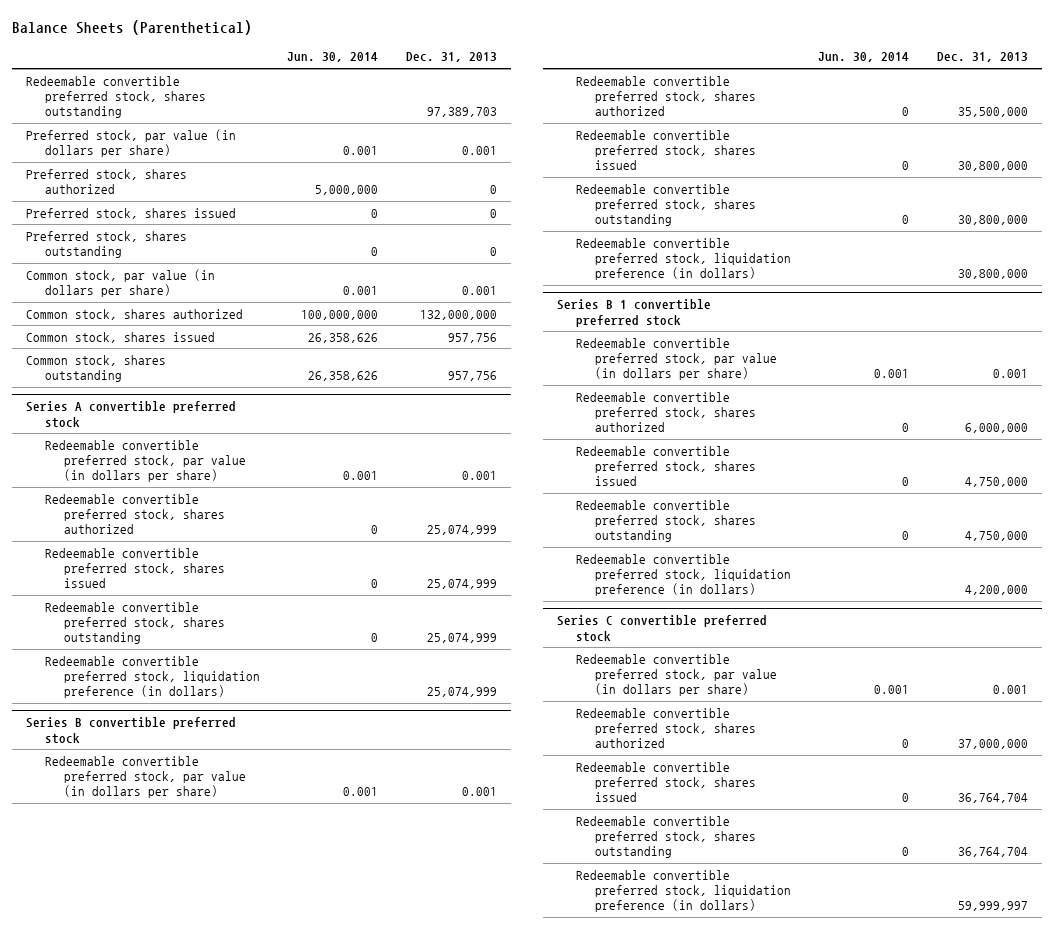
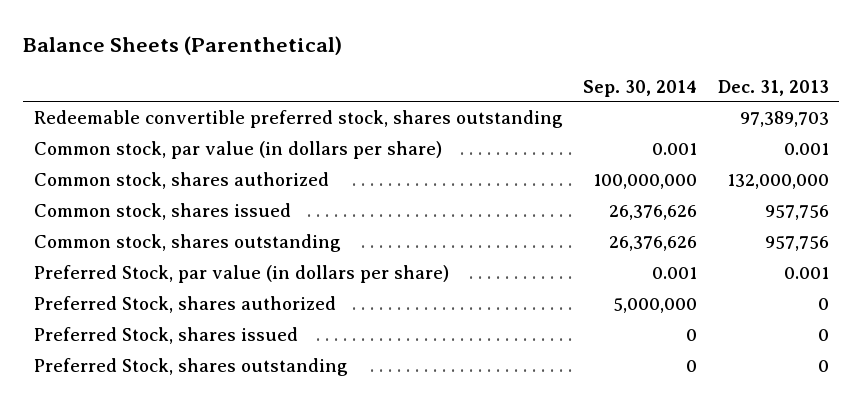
- | Jun. 30, 2014 | Dec. 31, 2013
+ | Sep. 30, 2014 | Dec. 31, 2013
- Preferred stock, par value (in dollars per share) | 0.001 | 0.001
- Preferred stock, shares authorized | 5,000,000 | 0
- Preferred stock, shares issued | 0 | 0
- Preferred stock, shares outstanding | 0 | 0
- Series A convertible preferred stock
- Redeemable convertible preferred stock, par value (in dollars per share) | 0.001 | 0.001
- Redeemable convertible preferred stock, shares authorized | 0 | 25,074,999
- Redeemable convertible preferred stock, shares issued | 0 | 25,074,999
- Redeemable convertible preferred stock, shares outstanding | 0 | 25,074,999
- Redeemable convertible preferred stock, liquidation preference (in dollars) | | 25,074,999
- Series B convertible preferred stock
- Redeemable convertible preferred stock, par value (in dollars per share) | 0.001 | 0.001
- Redeemable convertible preferred stock, shares authorized | 0 | 35,500,000
- Redeemable convertible preferred stock, shares issued | 0 | 30,800,000
- Redeemable convertible preferred stock, shares outstanding | 0 | 30,800,000
- Redeemable convertible preferred stock, liquidation preference (in dollars) | | 30,800,000
- Series B 1 convertible preferred stock
- Redeemable convertible preferred stock, par value (in dollars per share) | 0.001 | 0.001
- Redeemable convertible preferred stock, shares authorized | 0 | 6,000,000
- Redeemable convertible preferred stock, shares issued | 0 | 4,750,000
- Redeemable convertible preferred stock, shares outstanding | 0 | 4,750,000
- Redeemable convertible preferred stock, liquidation preference (in dollars) | | 4,200,000
- Series C convertible preferred stock
- Redeemable convertible preferred stock, par value (in dollars per share) | 0.001 | 0.001
- Redeemable convertible preferred stock, shares authorized | 0 | 37,000,000
- Redeemable convertible preferred stock, shares issued | 0 | 36,764,704
- Redeemable convertible preferred stock, shares outstanding | 0 | 36,764,704
- Redeemable convertible preferred stock, liquidation preference (in dollars) | | 59,999,997
+ Preferred Stock, par value (in dollars per share) | 0.001 | 0.001
+ Preferred Stock, shares authorized | 5,000,000 | 0
+ Preferred Stock, shares issued | 0 | 0
+ Preferred Stock, shares outstanding | 0 | 0

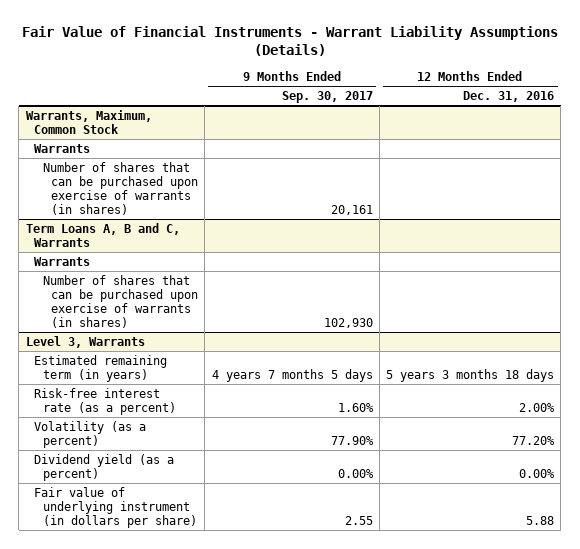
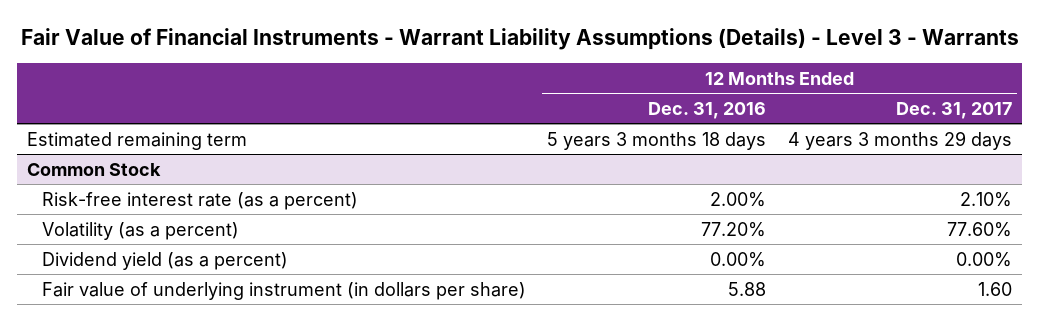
- Fair Value of Financial Instruments - Warrant Liability Assumptions (Details)
+ Fair Value of Financial Instruments - Warrant Liability Assumptions (Details) - Level 3 - Warrants
- | 9 Months Ended Sep. 30, 2017 | 12 Months Ended Dec. 31, 2016
+ | 12 Months Ended Dec. 31, 2016 | 12 Months Ended Dec. 31, 2017
- Warrants, Maximum, Common Stock
- Warrants
- Number of shares that can be purchased upon exercise of warrants (in shares) | 20,161 |
- Term Loans A, B and C, Warrants
- Warrants
- Number of shares that can be purchased upon exercise of warrants (in shares) | 102,930 |
- Level 3, Warrants
- Estimated remaining term (in years) | 4 years 7 months 5 days | 5 years 3 months 18 days
+ Estimated remaining term | 5 years 3 months 18 days | 4 years 3 months 29 days
+ Common Stock

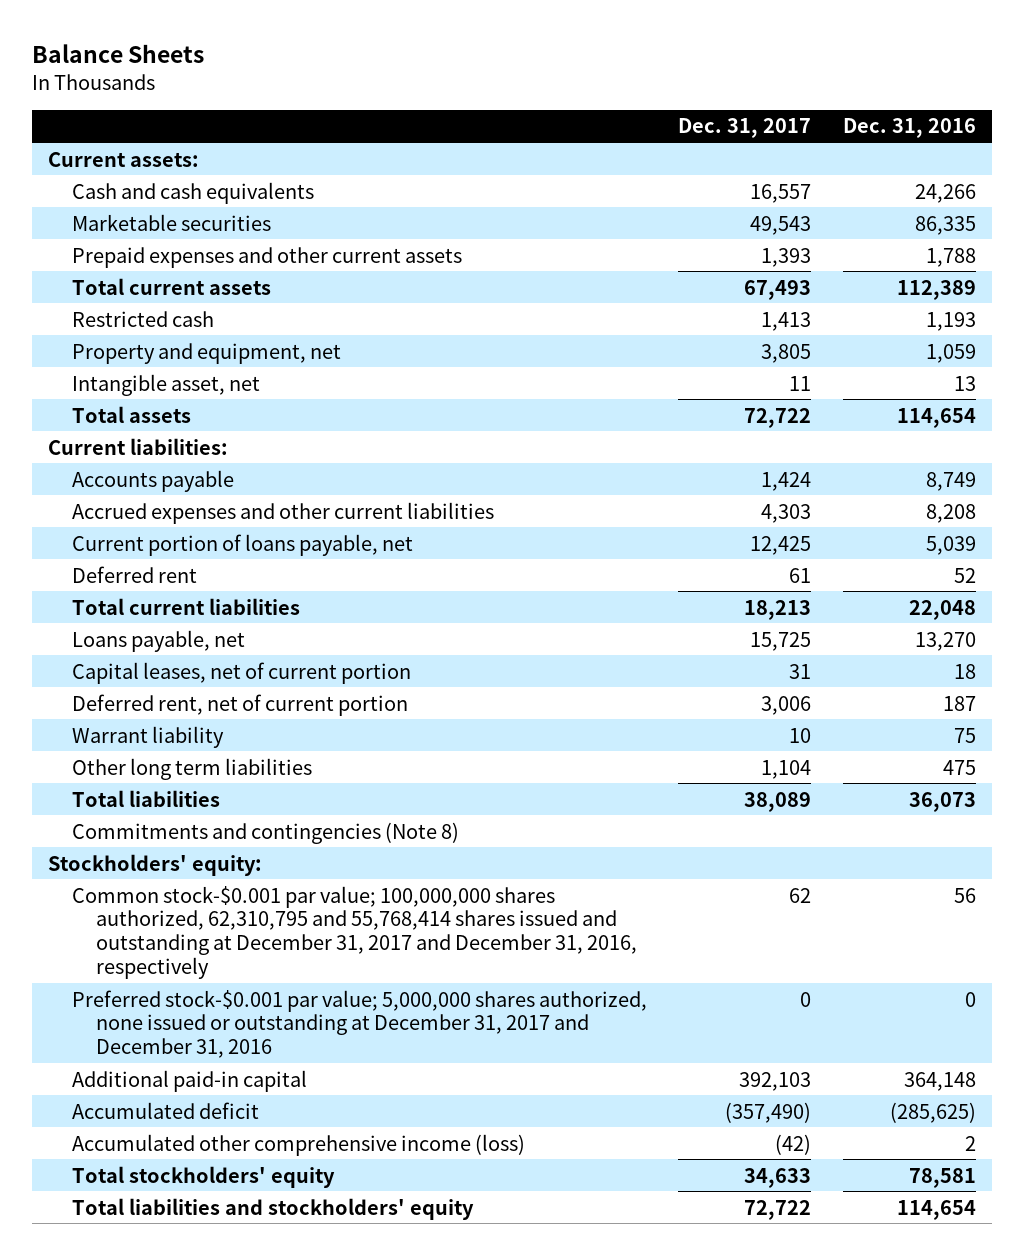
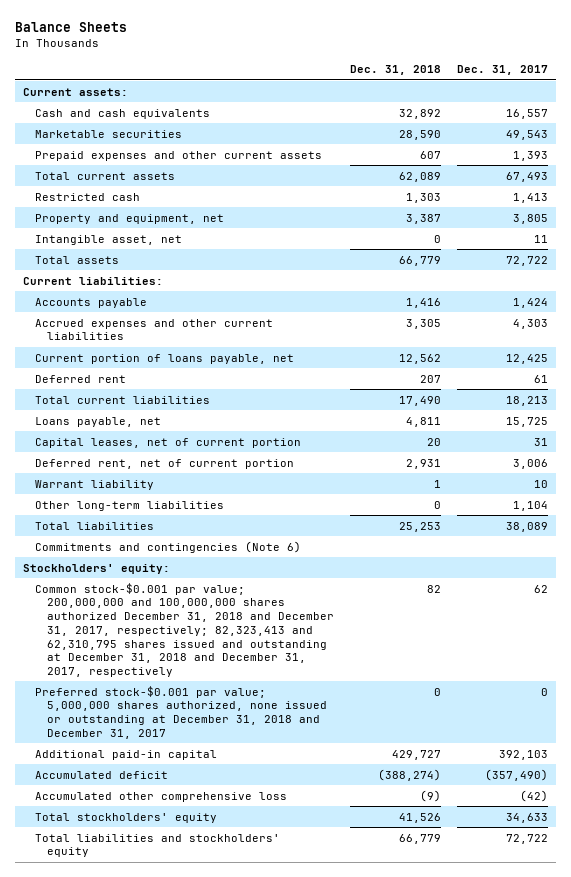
- | Dec. 31, 2017 | Dec. 31, 2016
+ | Dec. 31, 2018 | Dec. 31, 2017
- Other long term liabilities | 1,104 | 475
+ Other long-term liabilities | 0 | 1,104
- Commitments and contingencies (Note 8)
+ Commitments and contingencies (Note 6)
- Common stock-$0.001 par value; 100,000,000 shares authorized, 62,310,795 and 55,768,414 shares issued and outstanding at December 31, 2017 and December 31, 2016, respectively | 62 | 56
- Preferred stock-$0.001 par value; 5,000,000 shares authorized, none issued or outstanding at December 31, 2017 and December 31, 2016 | 0 | 0
+ Common stock-$0.001 par value; 200,000,000 and 100,000,000 shares authorized December 31, 2018 and December 31, 2017, respectively; 82,323,413 and 62,310,795 shares issued and outstanding at December 31, 2018 and December 31, 2017, respectively | 82 | 62
+ Preferred stock-$0.001 par value; 5,000,000 shares authorized, none issued or outstanding at December 31, 2018 and December 31, 2017 | 0 | 0
- Accumulated other comprehensive income (loss) | (42) | 2
+ Accumulated other comprehensive loss | (9) | (42)

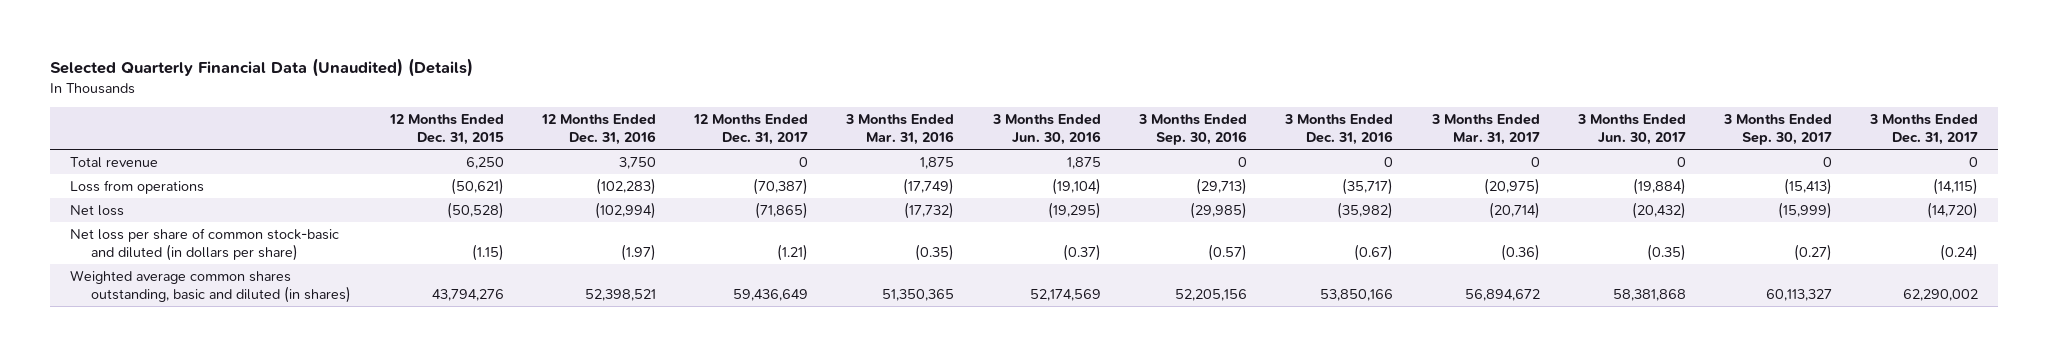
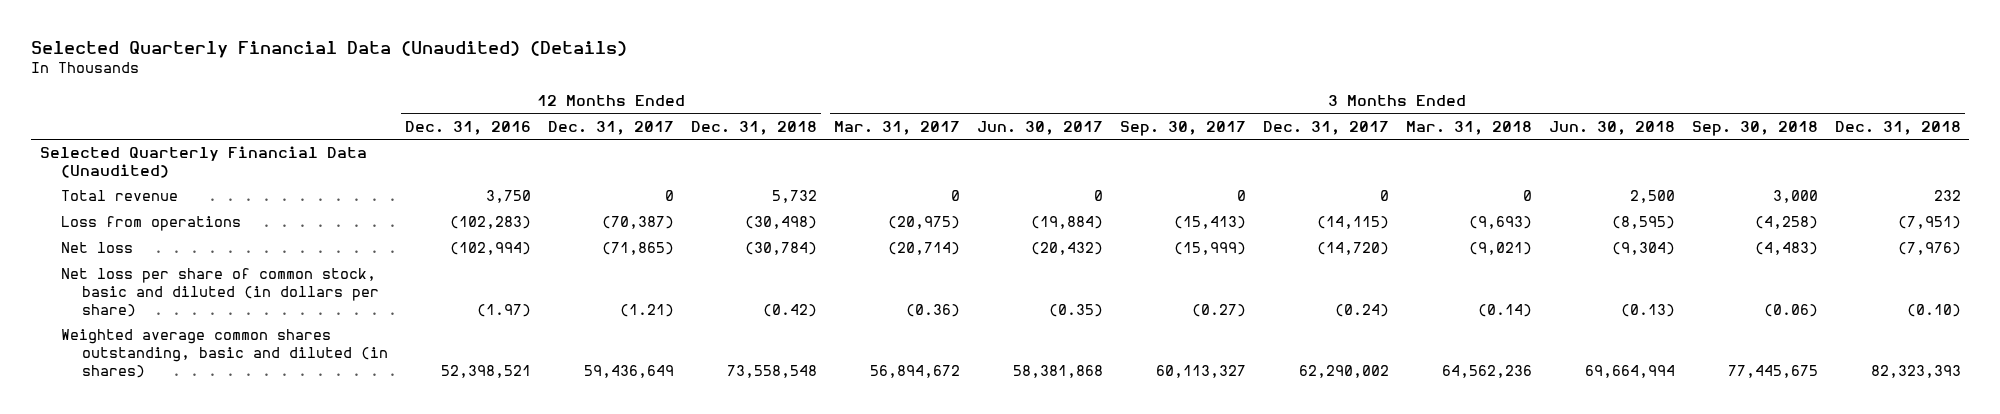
- | 12 Months Ended Dec. 31, 2015 | 12 Months Ended Dec. 31, 2016 | 12 Months Ended Dec. 31, 2017 | 3 Months Ended Mar. 31, 2016 | 3 Months Ended Jun. 30, 2016 | 3 Months Ended Sep. 30, 2016 | 3 Months Ended Dec. 31, 2016 | 3 Months Ended Mar. 31, 2017 | 3 Months Ended Jun. 30, 2017 | 3 Months Ended Sep. 30, 2017 | 3 Months Ended Dec. 31, 2017
+ | 12 Months Ended Dec. 31, 2016 | 12 Months Ended Dec. 31, 2017 | 12 Months Ended Dec. 31, 2018 | 3 Months Ended Mar. 31, 2017 | 3 Months Ended Jun. 30, 2017 | 3 Months Ended Sep. 30, 2017 | 3 Months Ended Dec. 31, 2017 | 3 Months Ended Mar. 31, 2018 | 3 Months Ended Jun. 30, 2018 | 3 Months Ended Sep. 30, 2018 | 3 Months Ended Dec. 31, 2018
+ Selected Quarterly Financial Data (Unaudited)
- Net loss per share of common stock-basic and diluted (in dollars per share) | (1.15) | (1.97) | (1.21) | (0.35) | (0.37) | (0.57) | (0.67) | (0.36) | (0.35) | (0.27) | (0.24)
+ Net loss per share of common stock, basic and diluted (in dollars per share) | (1.97) | (1.21) | (0.42) | (0.36) | (0.35) | (0.27) | (0.24) | (0.14) | (0.13) | (0.06) | (0.10)

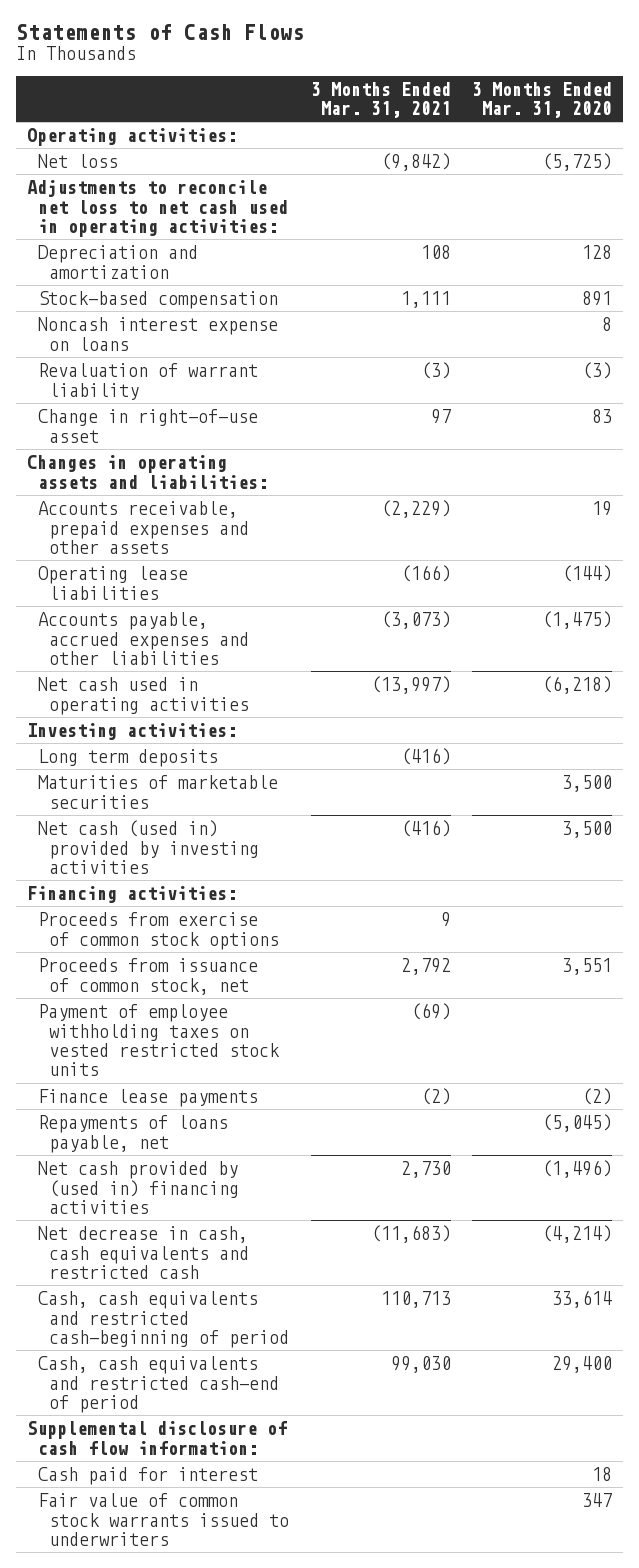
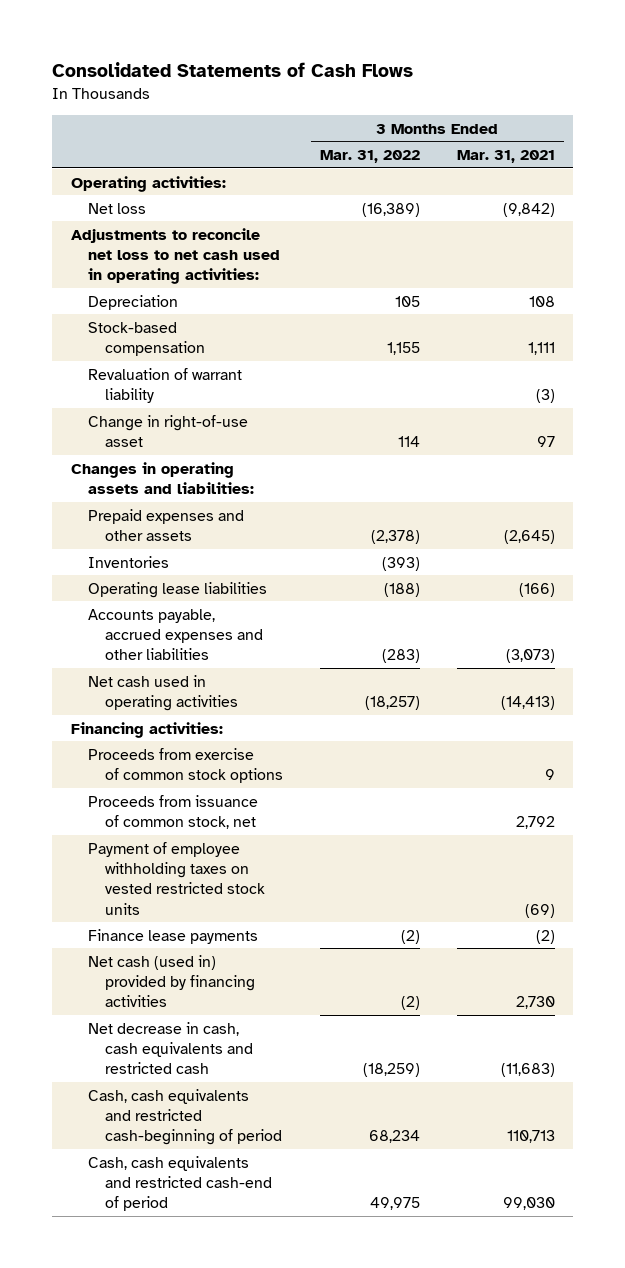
- Statements of Cash Flows
+ Consolidated Statements of Cash Flows
- | 3 Months Ended Mar. 31, 2021 | 3 Months Ended Mar. 31, 2020
+ | 3 Months Ended Mar. 31, 2022 | 3 Months Ended Mar. 31, 2021
- Depreciation and amortization | 108 | 128
+ Depreciation | 105 | 108
- Noncash interest expense on loans | | 8
- Accounts receivable, prepaid expenses and other assets | (2,229) | 19
+ Prepaid expenses and other assets | (2,378) | (2,645)
+ Inventories | (393) |
- Net cash used in operating activities | (13,997) | (6,218)
- Investing activities:
- Long term deposits | (416) |
- Maturities of marketable securities | | 3,500
- Net cash (used in) provided by investing activities | (416) | 3,500
+ Net cash used in operating activities | (18,257) | (14,413)
- Repayments of loans payable, net | | (5,045)
- Net cash provided by (used in) financing activities | 2,730 | (1,496)
+ Net cash (used in) provided by financing activities | (2) | 2,730
- Supplemental disclosure of cash flow information:
- Cash paid for interest | | 18
- Fair value of common stock warrants issued to underwriters | | 347

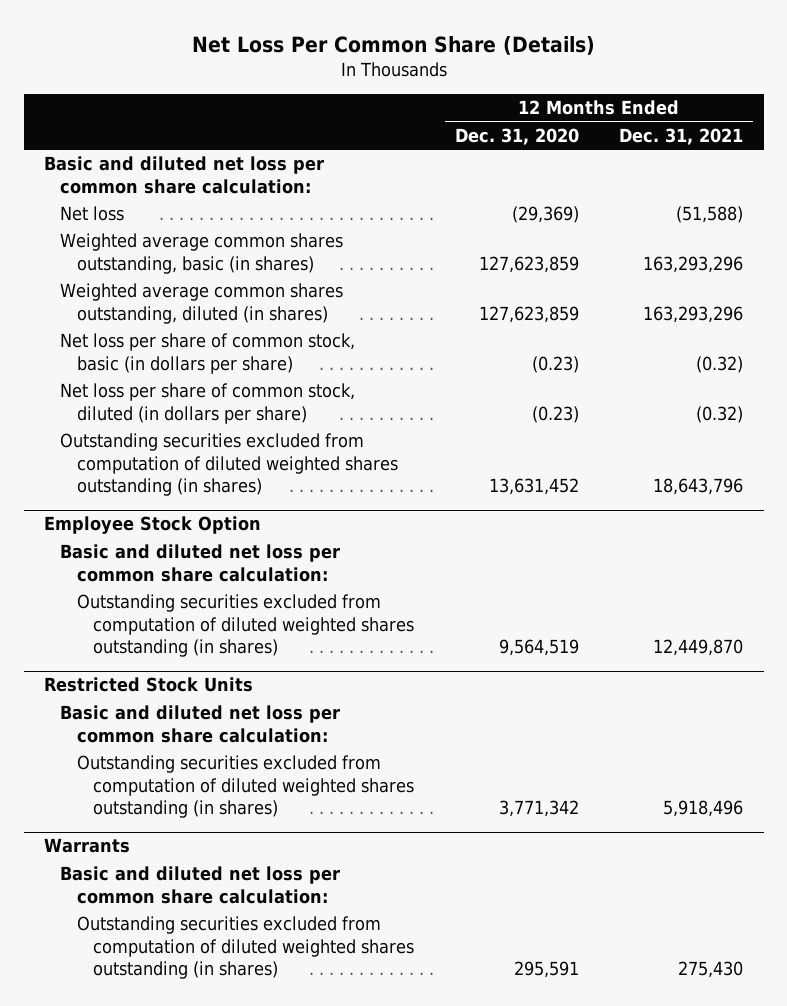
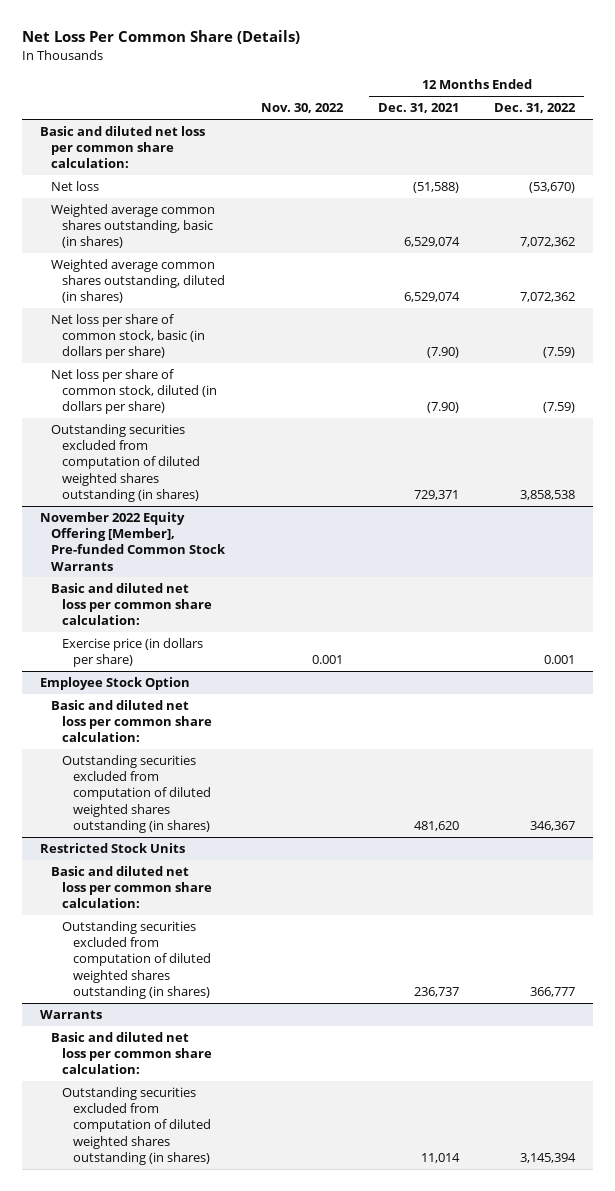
- | 12 Months Ended Dec. 31, 2020 | 12 Months Ended Dec. 31, 2021
+ | Nov. 30, 2022 | 12 Months Ended Dec. 31, 2021 | 12 Months Ended Dec. 31, 2022
- Weighted average common shares outstanding, basic (in shares) | 127,623,859 | 163,293,296
- Weighted average common shares outstanding, diluted (in shares) | 127,623,859 | 163,293,296
- Net loss per share of common stock, basic (in dollars per share) | (0.23) | (0.32)
- Net loss per share of common stock, diluted (in dollars per share) | (0.23) | (0.32)
- Outstanding securities excluded from computation of diluted weighted shares outstanding (in shares) | 13,631,452 | 18,643,796
+ Weighted average common shares outstanding, basic (in shares) | | 6,529,074 | 7,072,362
+ Weighted average common shares outstanding, diluted (in shares) | | 6,529,074 | 7,072,362
+ Net loss per share of common stock, basic (in dollars per share) | | (7.90) | (7.59)
+ Net loss per share of common stock, diluted (in dollars per share) | | (7.90) | (7.59)
+ Outstanding securities excluded from computation of diluted weighted shares outstanding (in shares) | | 729,371 | 3,858,538
+ November 2022 Equity Offering [Member], Pre-funded Common Stock Warrants
+ Basic and diluted net loss per common share calculation:
+ Exercise price (in dollars per share) | 0.001 | | 0.001
@ Employee Stock Option
- Outstanding securities excluded from computation of diluted weighted shares outstanding (in shares) | 9,564,519 | 12,449,870
+ Outstanding securities excluded from computation of diluted weighted shares outstanding (in shares) | | 481,620 | 346,367
@ Restricted Stock Units
- Outstanding securities excluded from computation of diluted weighted shares outstanding (in shares) | 3,771,342 | 5,918,496
+ Outstanding securities excluded from computation of diluted weighted shares outstanding (in shares) | | 236,737 | 366,777
@ Warrants
- Outstanding securities excluded from computation of diluted weighted shares outstanding (in shares) | 295,591 | 275,430
+ Outstanding securities excluded from computation of diluted weighted shares outstanding (in shares) | | 11,014 | 3,145,394

